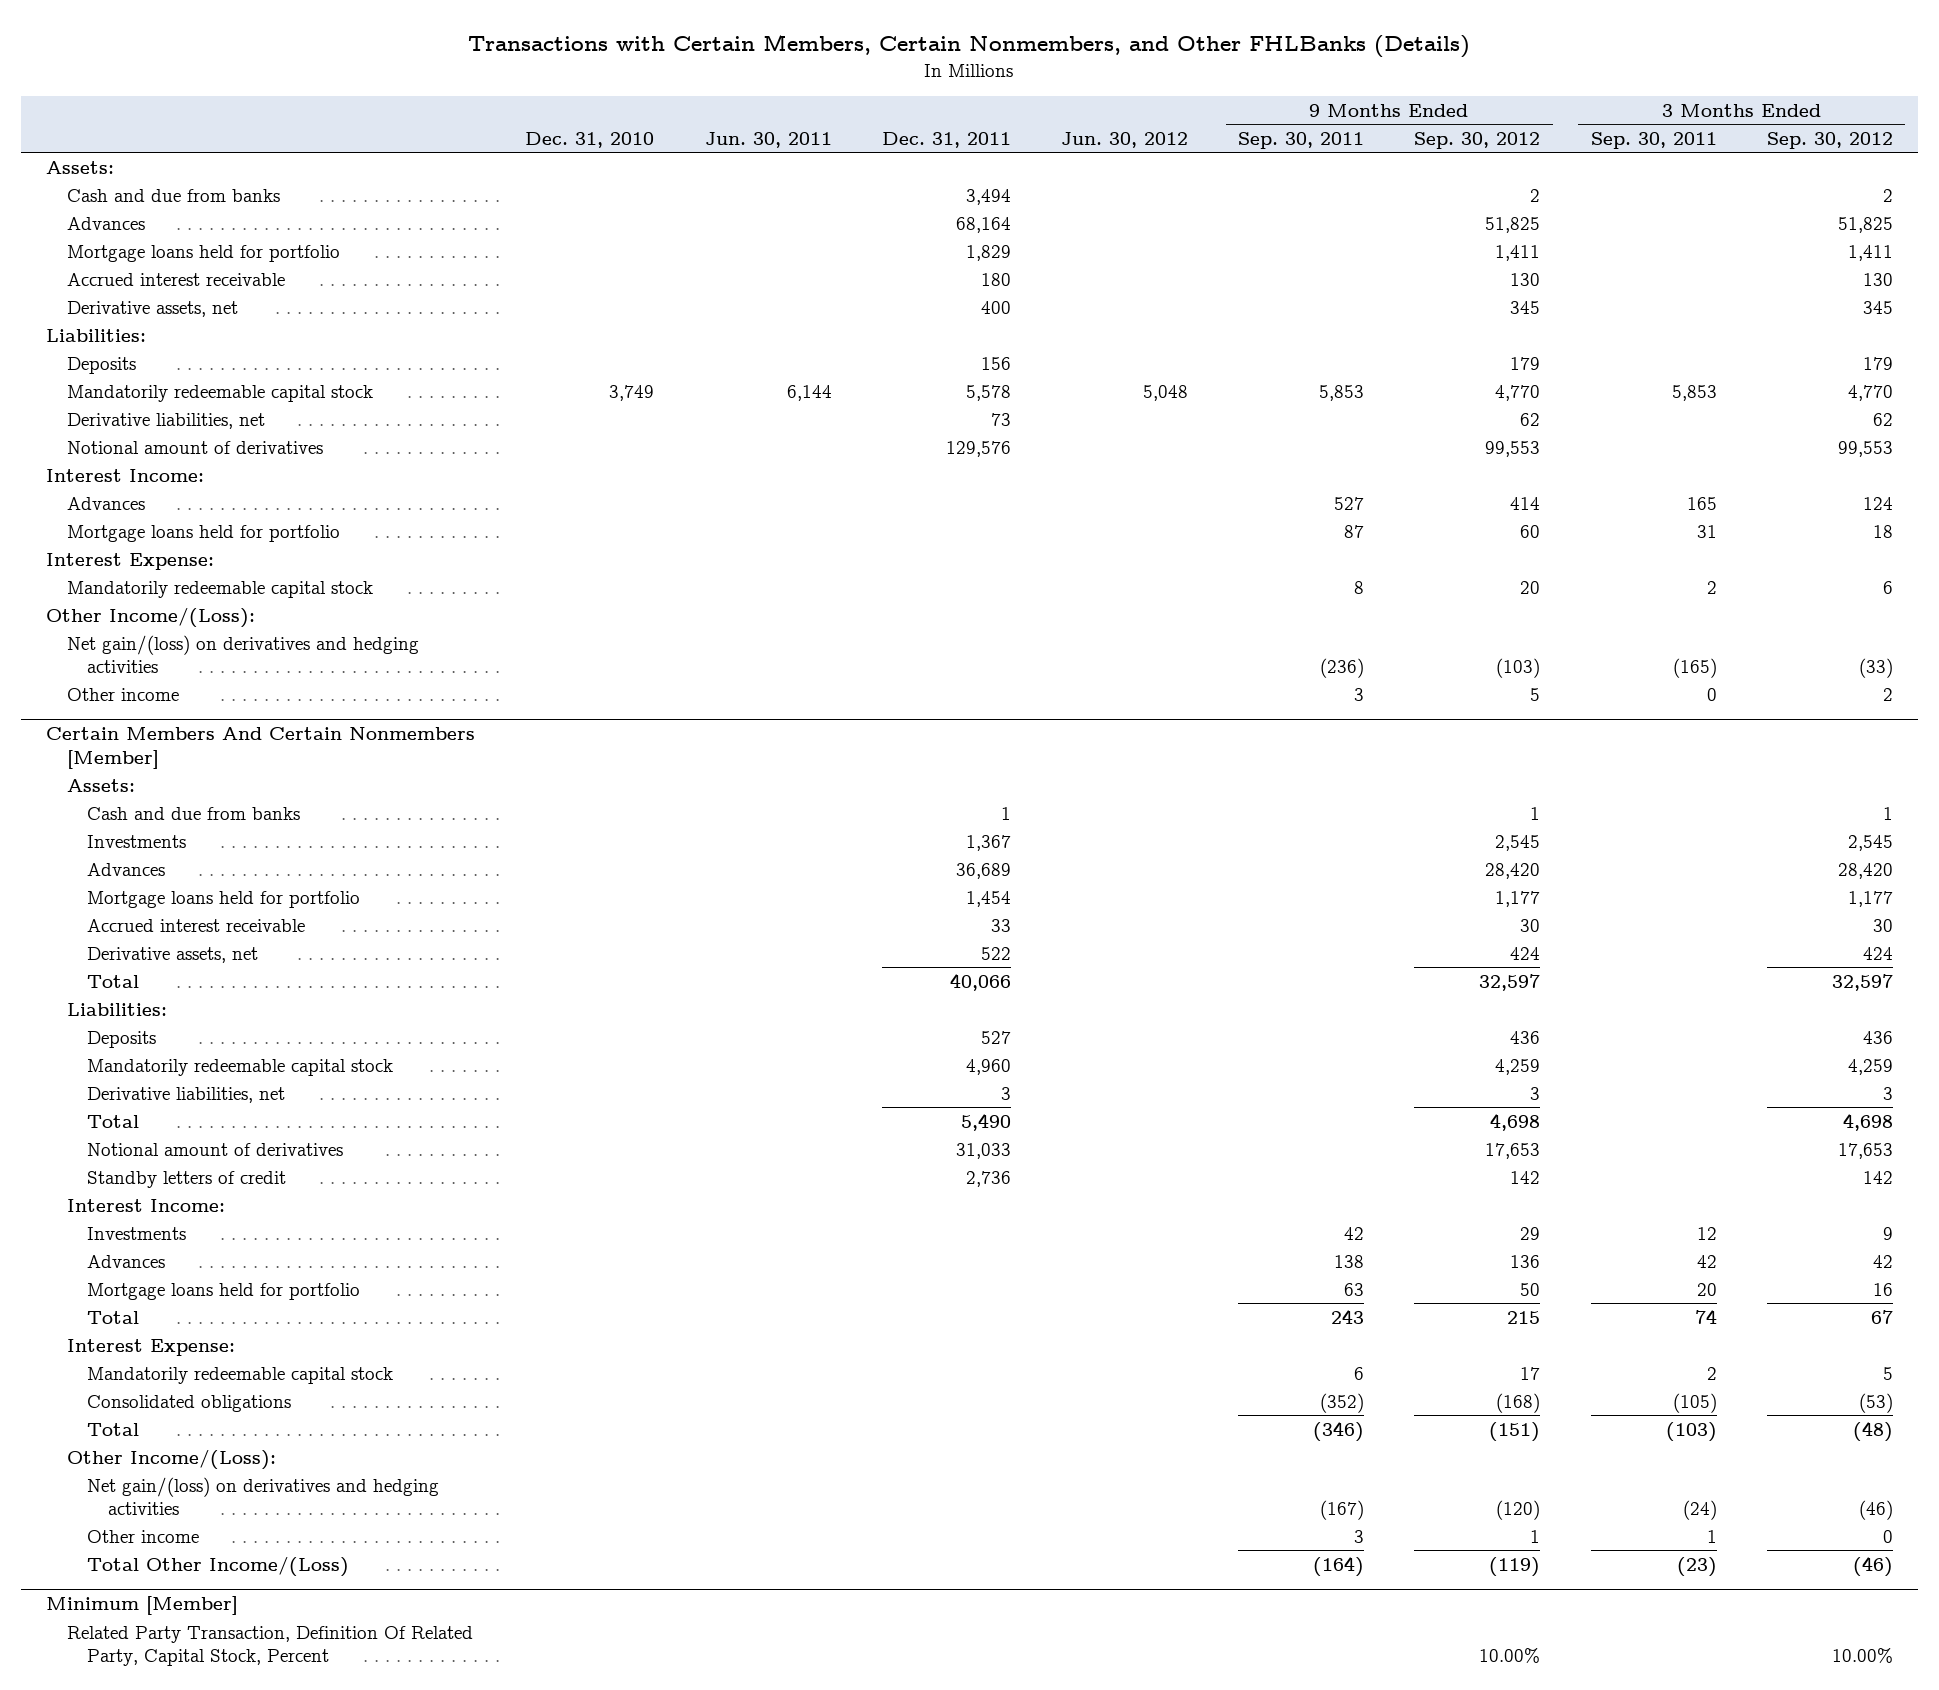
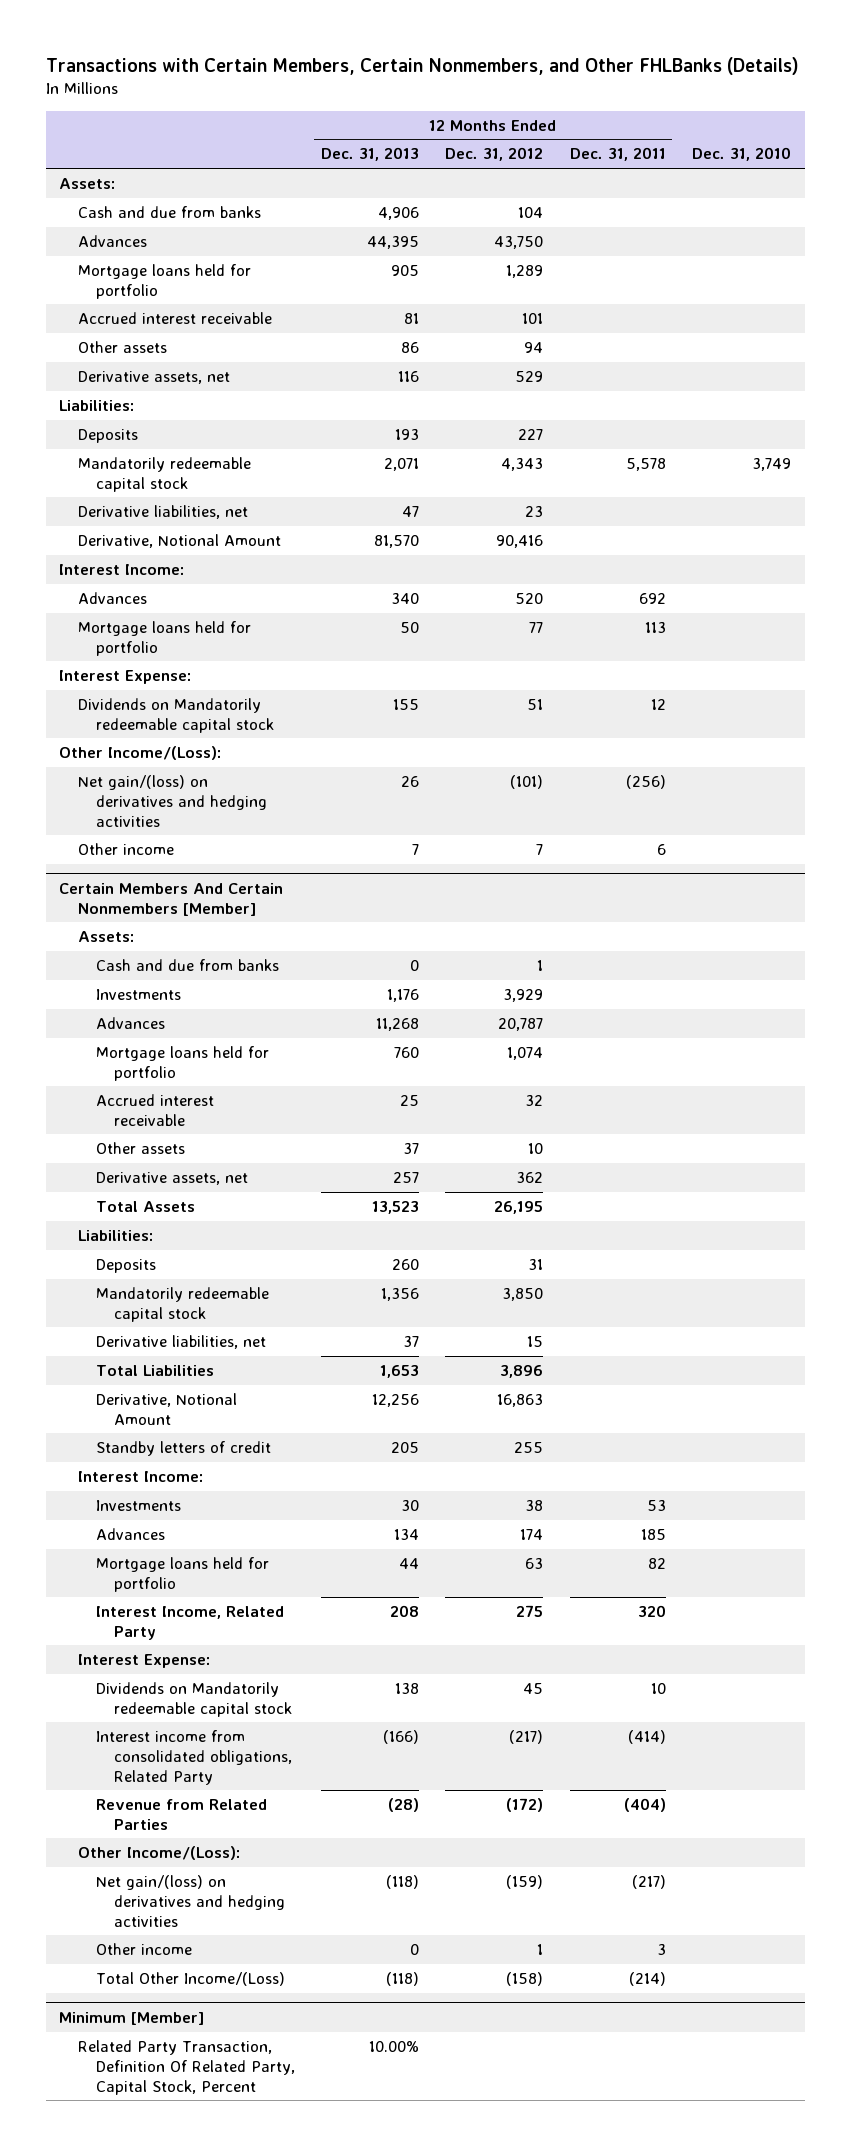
- | Dec. 31, 2010 | Jun. 30, 2011 | Dec. 31, 2011 | Jun. 30, 2012 | 9 Months Ended Sep. 30, 2011 | 9 Months Ended Sep. 30, 2012 | 3 Months Ended Sep. 30, 2011 | 3 Months Ended Sep. 30, 2012
+ | 12 Months Ended Dec. 31, 2013 | 12 Months Ended Dec. 31, 2012 | 12 Months Ended Dec. 31, 2011 | Dec. 31, 2010
+ Other assets | 86 | 94 | |
- Notional amount of derivatives | | | 129,576 | | | 99,553 | | 99,553
+ Derivative, Notional Amount | 81,570 | 90,416 | |
- Mandatorily redeemable capital stock | | | | | 8 | 20 | 2 | 6
+ Dividends on Mandatorily redeemable capital stock | 155 | 51 | 12 |
@ Certain Members And Certain Nonmembers [Member]
+ Other assets | 37 | 10 | |
- Total | | | 40,066 | | | 32,597 | | 32,597
+ Total Assets | 13,523 | 26,195 | |
- Total | | | 5,490 | | | 4,698 | | 4,698
- Notional amount of derivatives | | | 31,033 | | | 17,653 | | 17,653
+ Total Liabilities | 1,653 | 3,896 | |
+ Derivative, Notional Amount | 12,256 | 16,863 | |
- Total | | | | | 243 | 215 | 74 | 67
+ Interest Income, Related Party | 208 | 275 | 320 |
- Mandatorily redeemable capital stock | | | | | 6 | 17 | 2 | 5
- Consolidated obligations | | | | | (352) | (168) | (105) | (53)
- Total | | | | | (346) | (151) | (103) | (48)
+ Dividends on Mandatorily redeemable capital stock | 138 | 45 | 10 |
+ Interest income from consolidated obligations, Related Party | (166) | (217) | (414) |
+ Revenue from Related Parties | (28) | (172) | (404) |

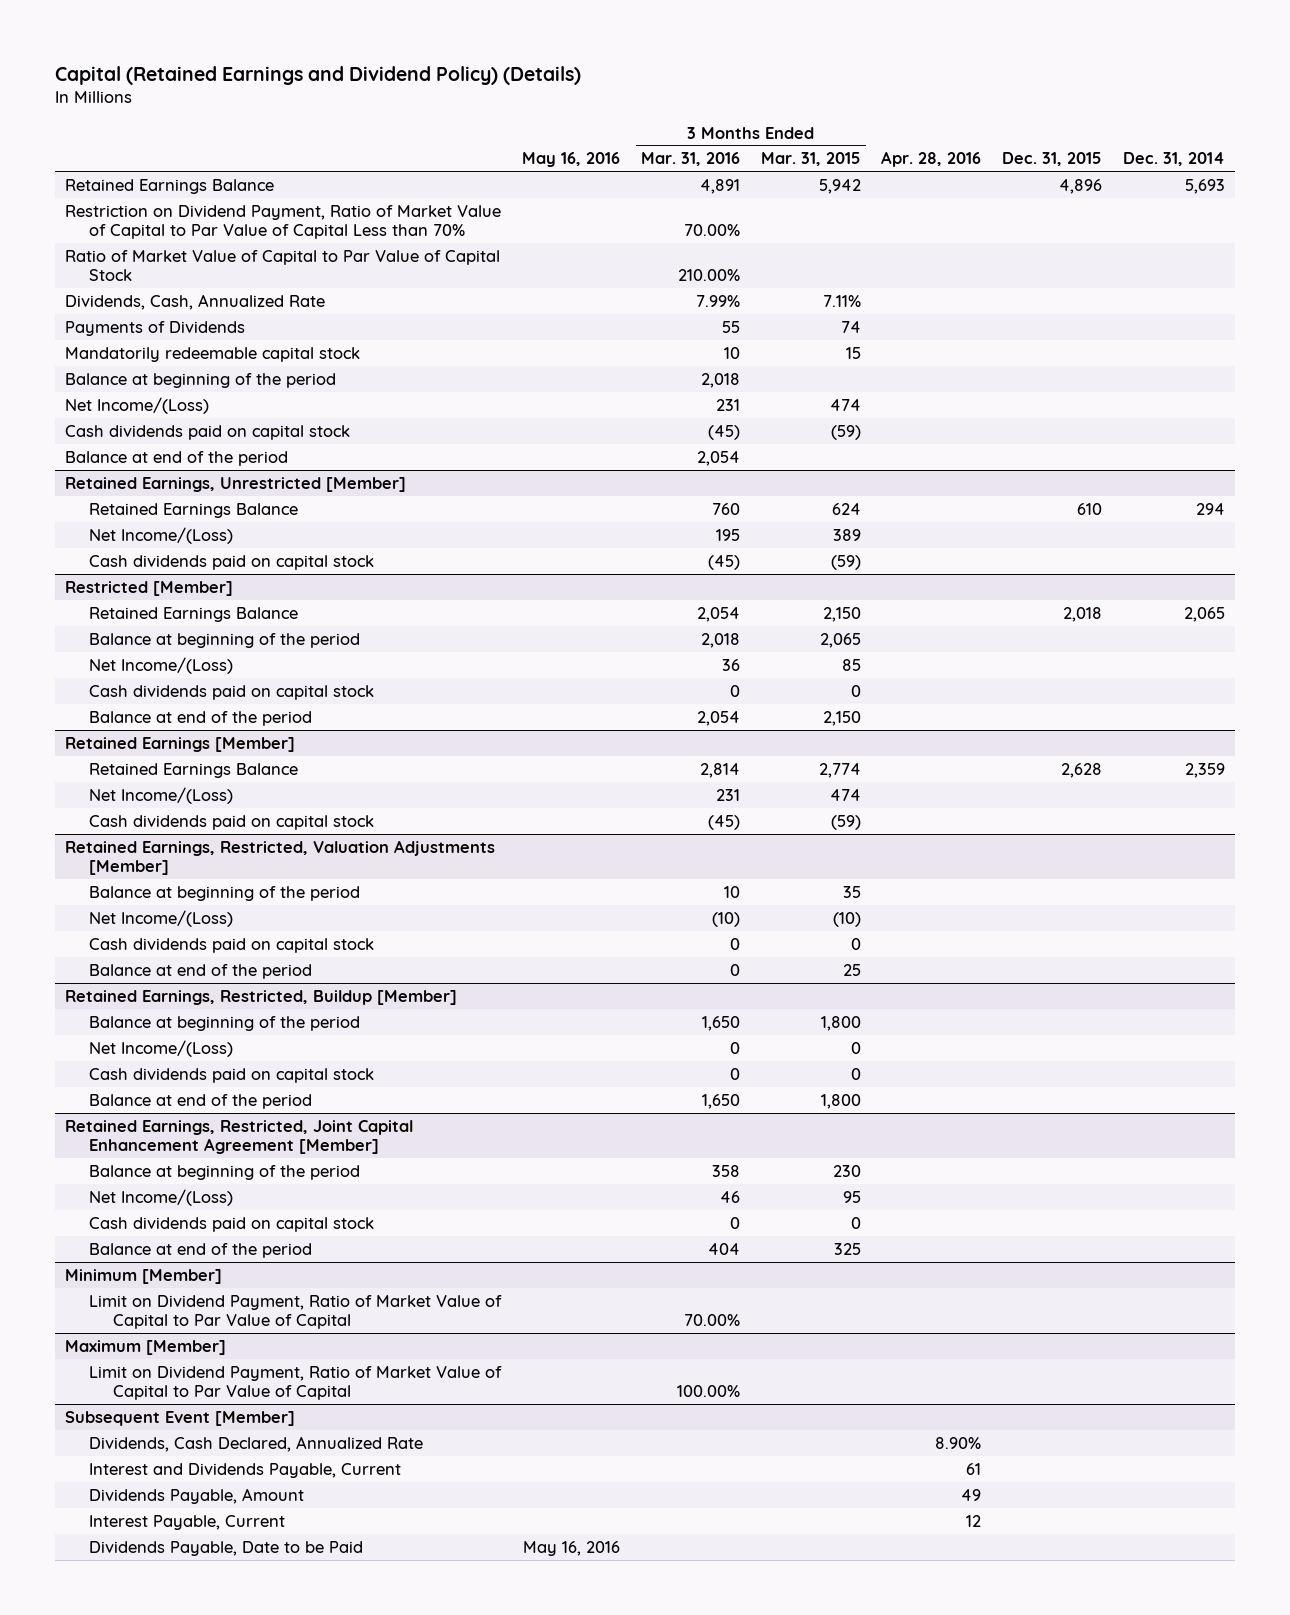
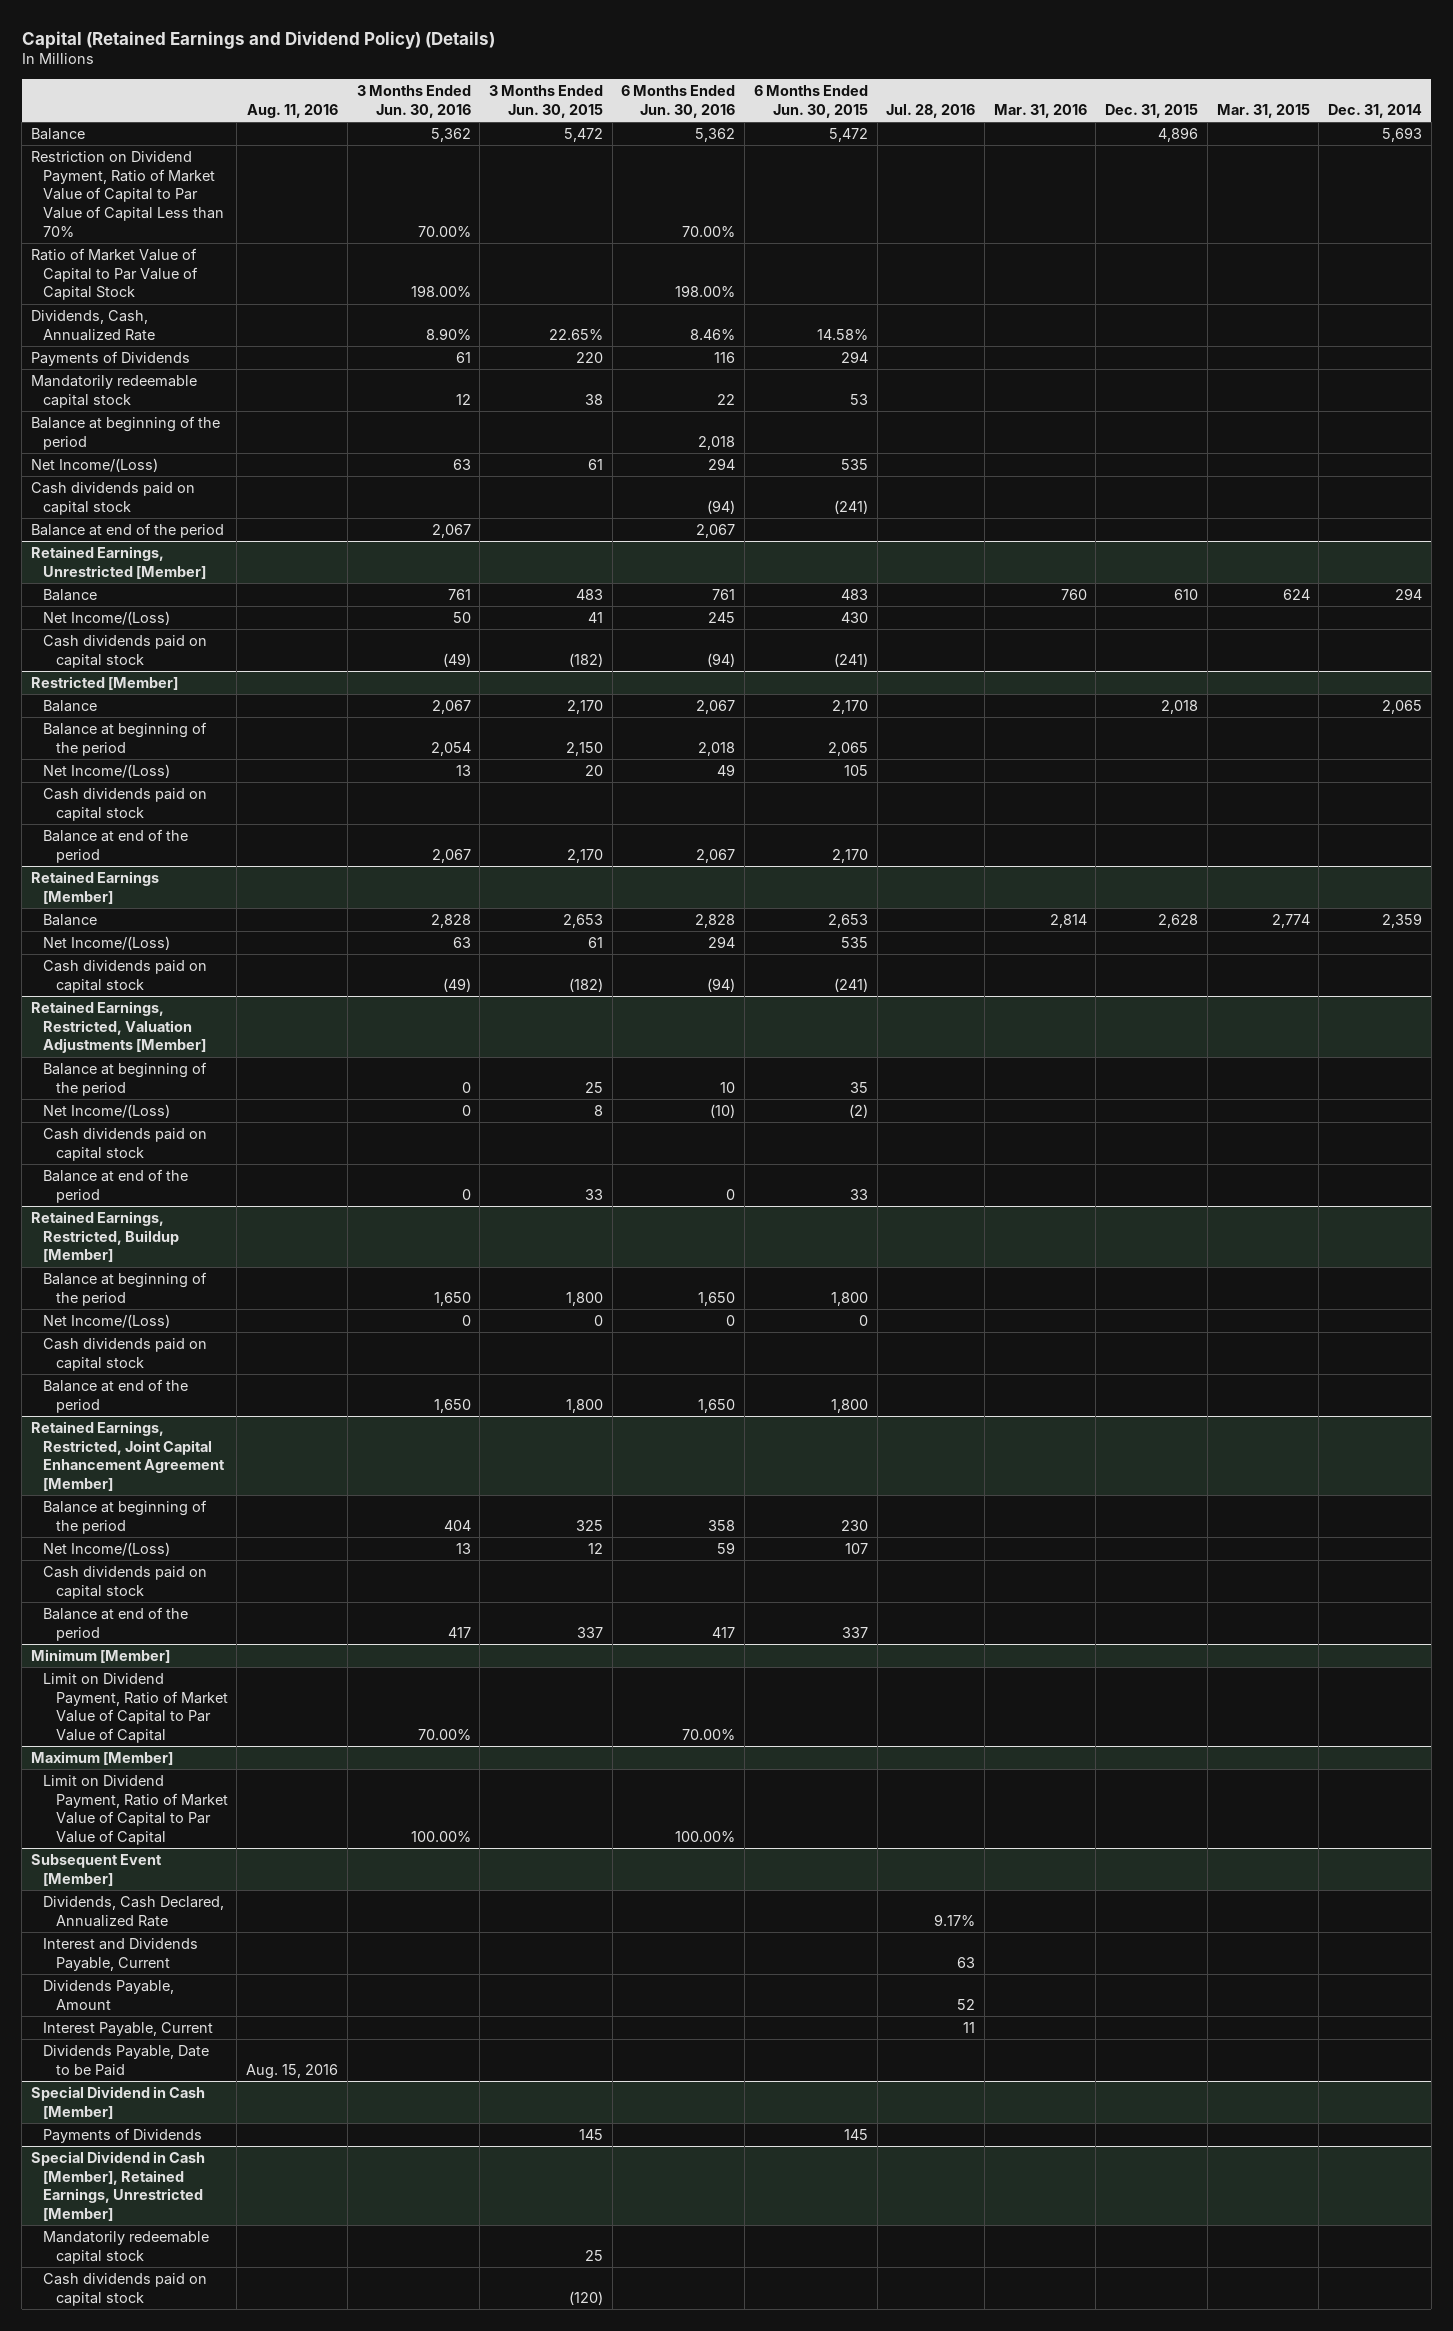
- | May 16, 2016 | 3 Months Ended Mar. 31, 2016 | 3 Months Ended Mar. 31, 2015 | Apr. 28, 2016 | Dec. 31, 2015 | Dec. 31, 2014
+ | Aug. 11, 2016 | 3 Months Ended Jun. 30, 2016 | 3 Months Ended Jun. 30, 2015 | 6 Months Ended Jun. 30, 2016 | 6 Months Ended Jun. 30, 2015 | Jul. 28, 2016 | Mar. 31, 2016 | Dec. 31, 2015 | Mar. 31, 2015 | Dec. 31, 2014
- Retained Earnings Balance | | 4,891 | 5,942 | | 4,896 | 5,693
+ Balance | | 5,362 | 5,472 | 5,362 | 5,472 | | | 4,896 | | 5,693
@ Retained Earnings, Unrestricted [Member]
- Retained Earnings Balance | | 760 | 624 | | 610 | 294
+ Balance | | 761 | 483 | 761 | 483 | | 760 | 610 | 624 | 294
@ Restricted [Member]
- Retained Earnings Balance | | 2,054 | 2,150 | | 2,018 | 2,065
+ Balance | | 2,067 | 2,170 | 2,067 | 2,170 | | | 2,018 | | 2,065
@ Retained Earnings [Member]
- Retained Earnings Balance | | 2,814 | 2,774 | | 2,628 | 2,359
+ Balance | | 2,828 | 2,653 | 2,828 | 2,653 | | 2,814 | 2,628 | 2,774 | 2,359
+ Special Dividend in Cash [Member]
+ Payments of Dividends | | | 145 | | 145 | | | | |
+ Special Dividend in Cash [Member], Retained Earnings, Unrestricted [Member]
+ Mandatorily redeemable capital stock | | | 25 | | | | | | |
+ Cash dividends paid on capital stock | | | (120) | | | | | | |

